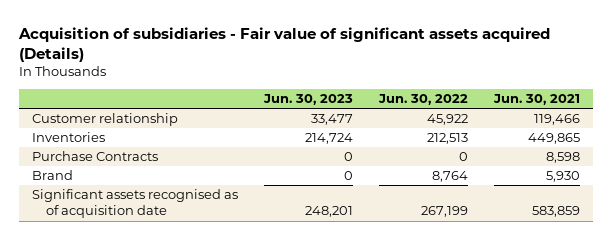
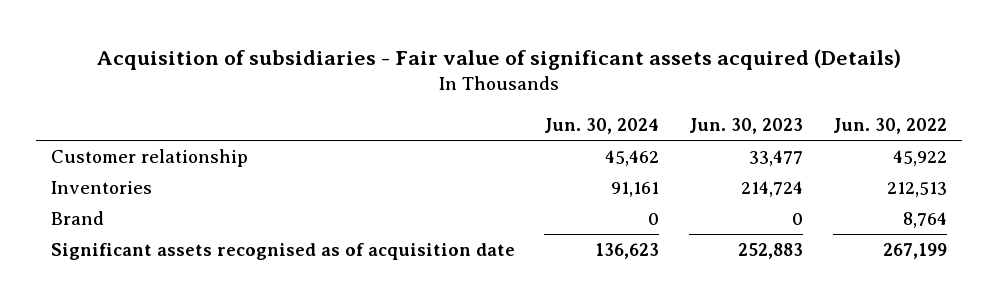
- | Jun. 30, 2023 | Jun. 30, 2022 | Jun. 30, 2021
+ | Jun. 30, 2024 | Jun. 30, 2023 | Jun. 30, 2022
- Purchase Contracts | 0 | 0 | 8,598
- Significant assets recognised as of acquisition date | 248,201 | 267,199 | 583,859
+ Significant assets recognised as of acquisition date | 136,623 | 252,883 | 267,199

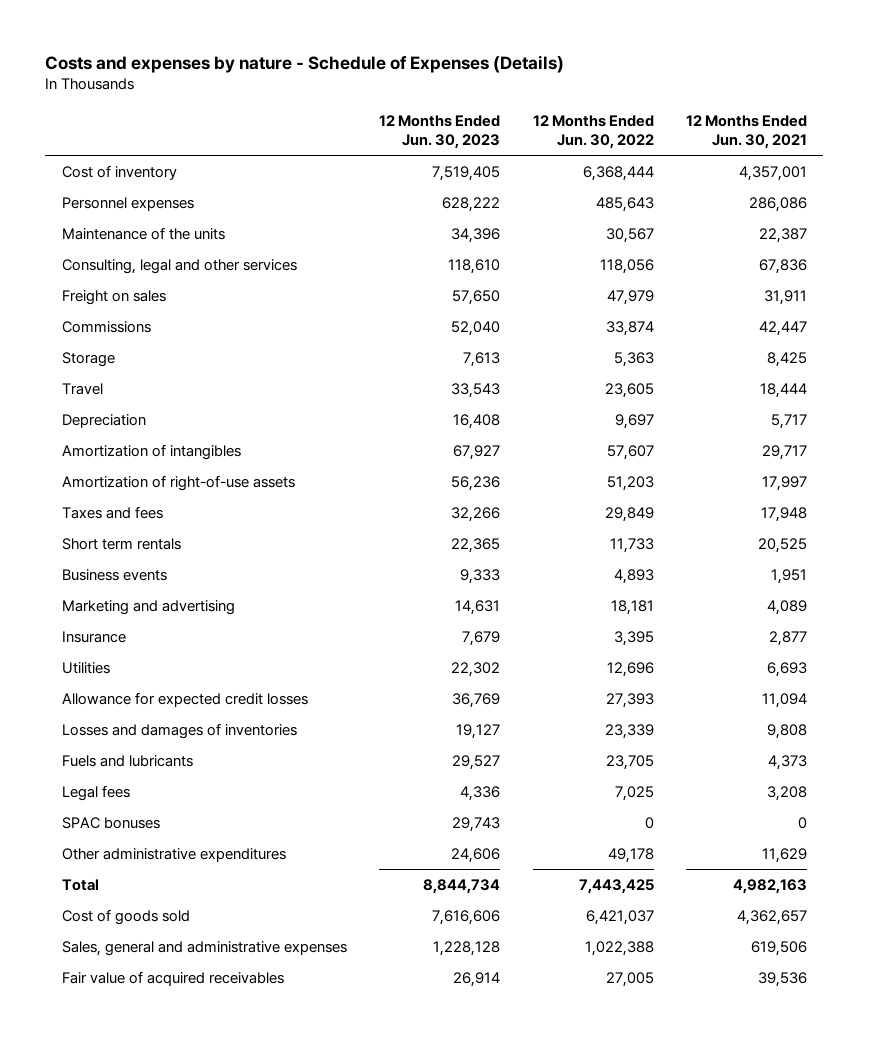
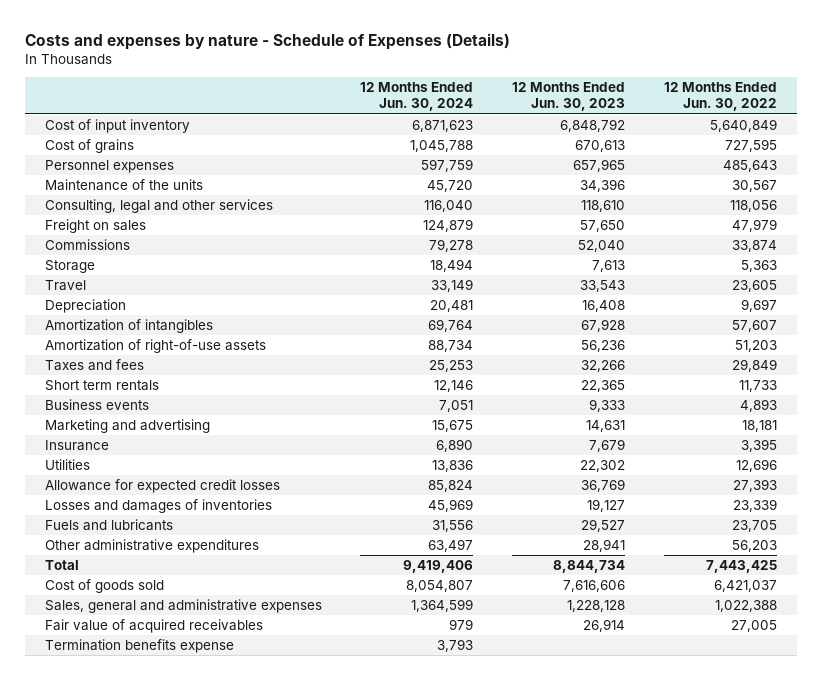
- | 12 Months Ended Jun. 30, 2023 | 12 Months Ended Jun. 30, 2022 | 12 Months Ended Jun. 30, 2021
+ | 12 Months Ended Jun. 30, 2024 | 12 Months Ended Jun. 30, 2023 | 12 Months Ended Jun. 30, 2022
- Cost of inventory | 7,519,405 | 6,368,444 | 4,357,001
- Personnel expenses | 628,222 | 485,643 | 286,086
+ Cost of input inventory | 6,871,623 | 6,848,792 | 5,640,849
+ Cost of grains | 1,045,788 | 670,613 | 727,595
+ Personnel expenses | 597,759 | 657,965 | 485,643
- Amortization of intangibles | 67,927 | 57,607 | 29,717
+ Amortization of intangibles | 69,764 | 67,928 | 57,607
- Legal fees | 4,336 | 7,025 | 3,208
- SPAC bonuses | 29,743 | 0 | 0
- Other administrative expenditures | 24,606 | 49,178 | 11,629
+ Other administrative expenditures | 63,497 | 28,941 | 56,203
+ Termination benefits expense | 3,793 | |

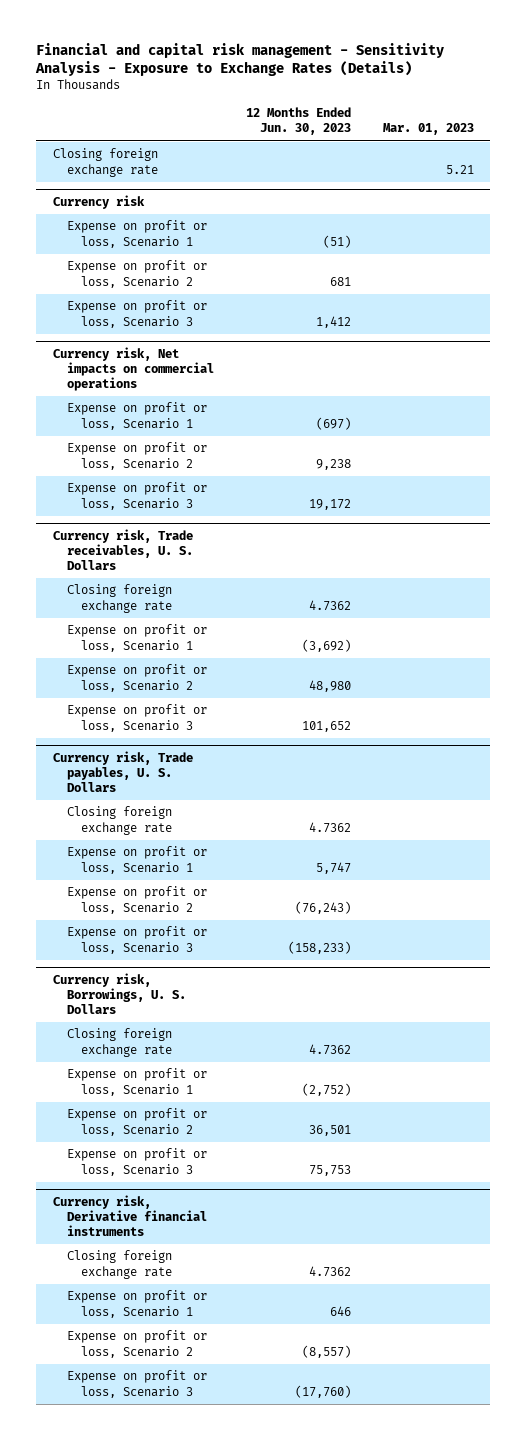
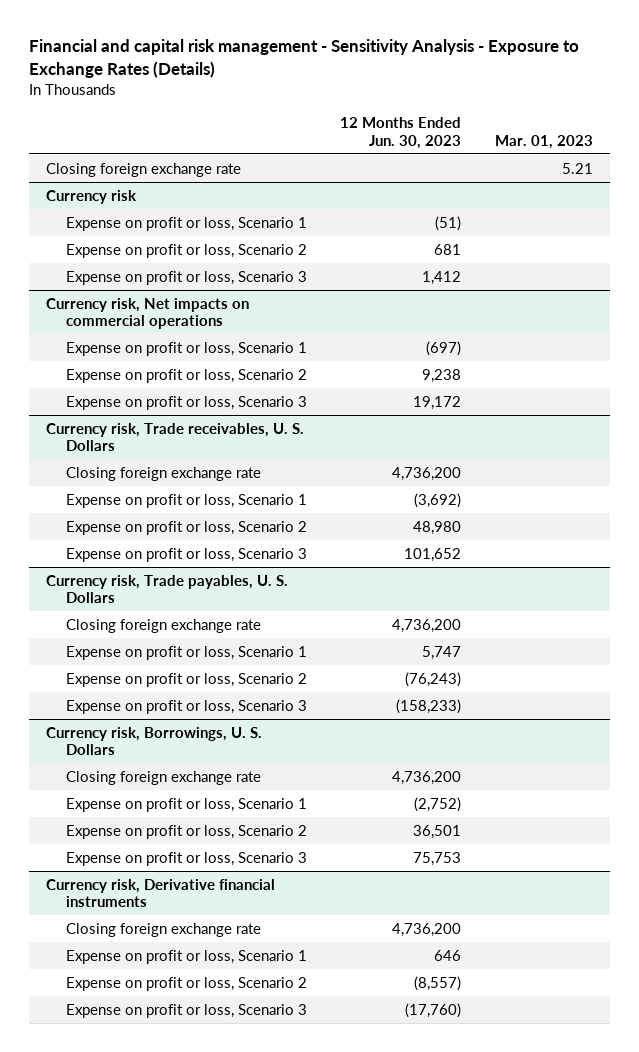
@ Currency risk, Trade receivables, U. S. Dollars
- Closing foreign exchange rate | 4.7362 |
+ Closing foreign exchange rate | 4,736,200 |
@ Currency risk, Trade payables, U. S. Dollars
- Closing foreign exchange rate | 4.7362 |
+ Closing foreign exchange rate | 4,736,200 |
@ Currency risk, Borrowings, U. S. Dollars
- Closing foreign exchange rate | 4.7362 |
+ Closing foreign exchange rate | 4,736,200 |
@ Currency risk, Derivative financial instruments
- Closing foreign exchange rate | 4.7362 |
+ Closing foreign exchange rate | 4,736,200 |

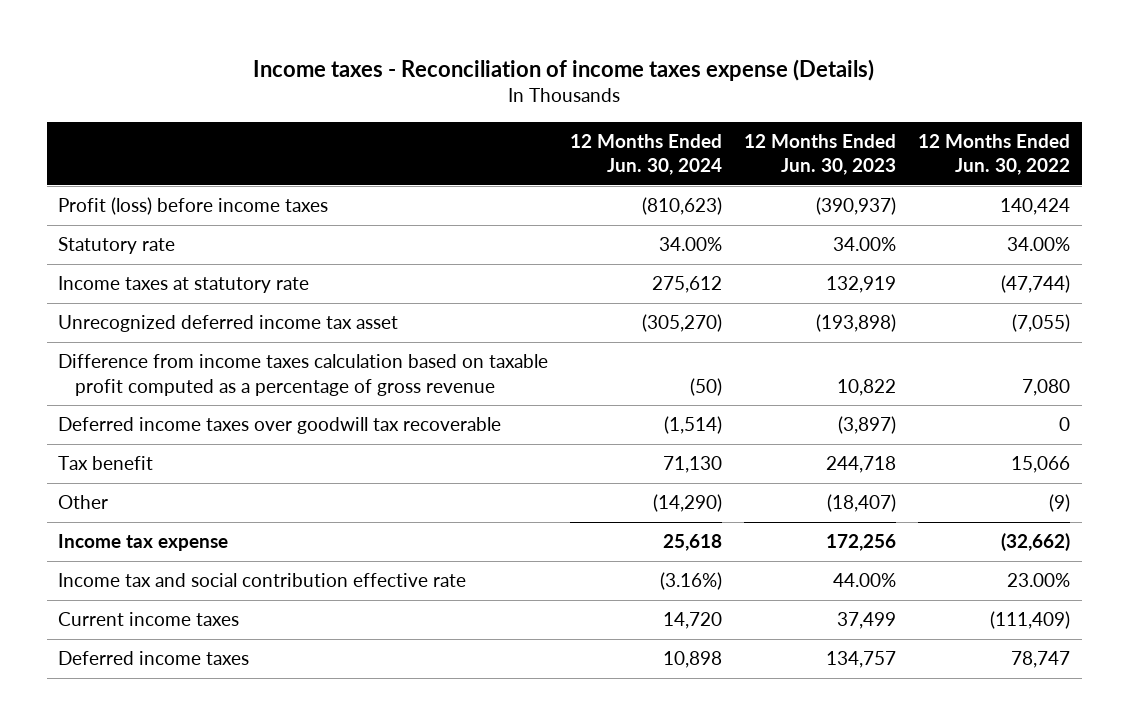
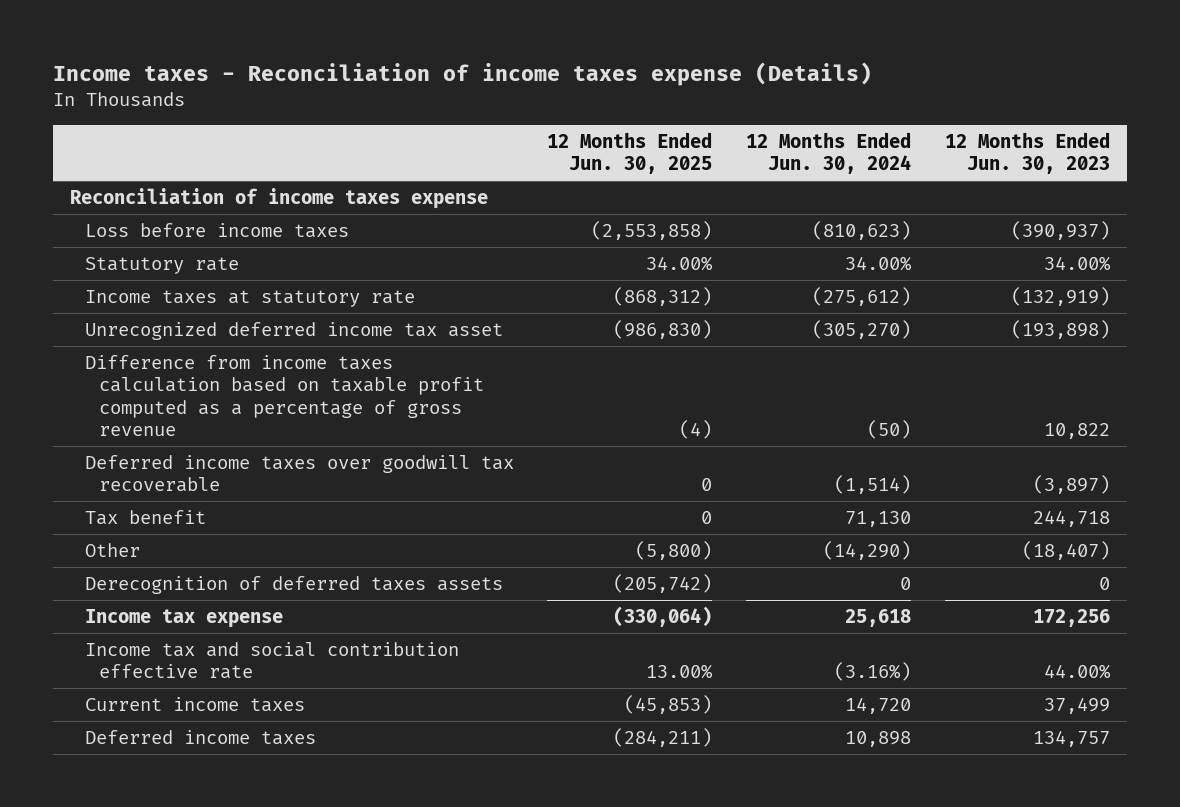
- | 12 Months Ended Jun. 30, 2024 | 12 Months Ended Jun. 30, 2023 | 12 Months Ended Jun. 30, 2022
+ | 12 Months Ended Jun. 30, 2025 | 12 Months Ended Jun. 30, 2024 | 12 Months Ended Jun. 30, 2023
- Profit (loss) before income taxes | (810,623) | (390,937) | 140,424
+ Reconciliation of income taxes expense
+ Loss before income taxes | (2,553,858) | (810,623) | (390,937)
- Income taxes at statutory rate | 275,612 | 132,919 | (47,744)
+ Income taxes at statutory rate | (868,312) | (275,612) | (132,919)
+ Derecognition of deferred taxes assets | (205,742) | 0 | 0

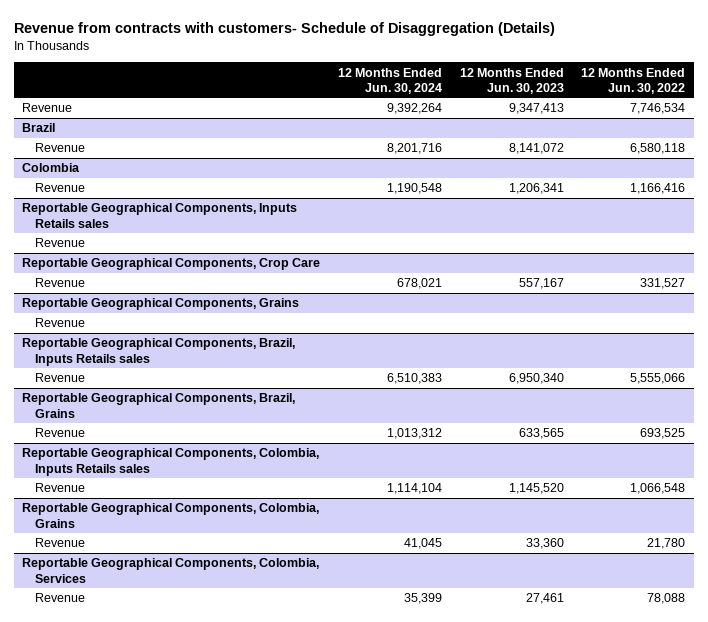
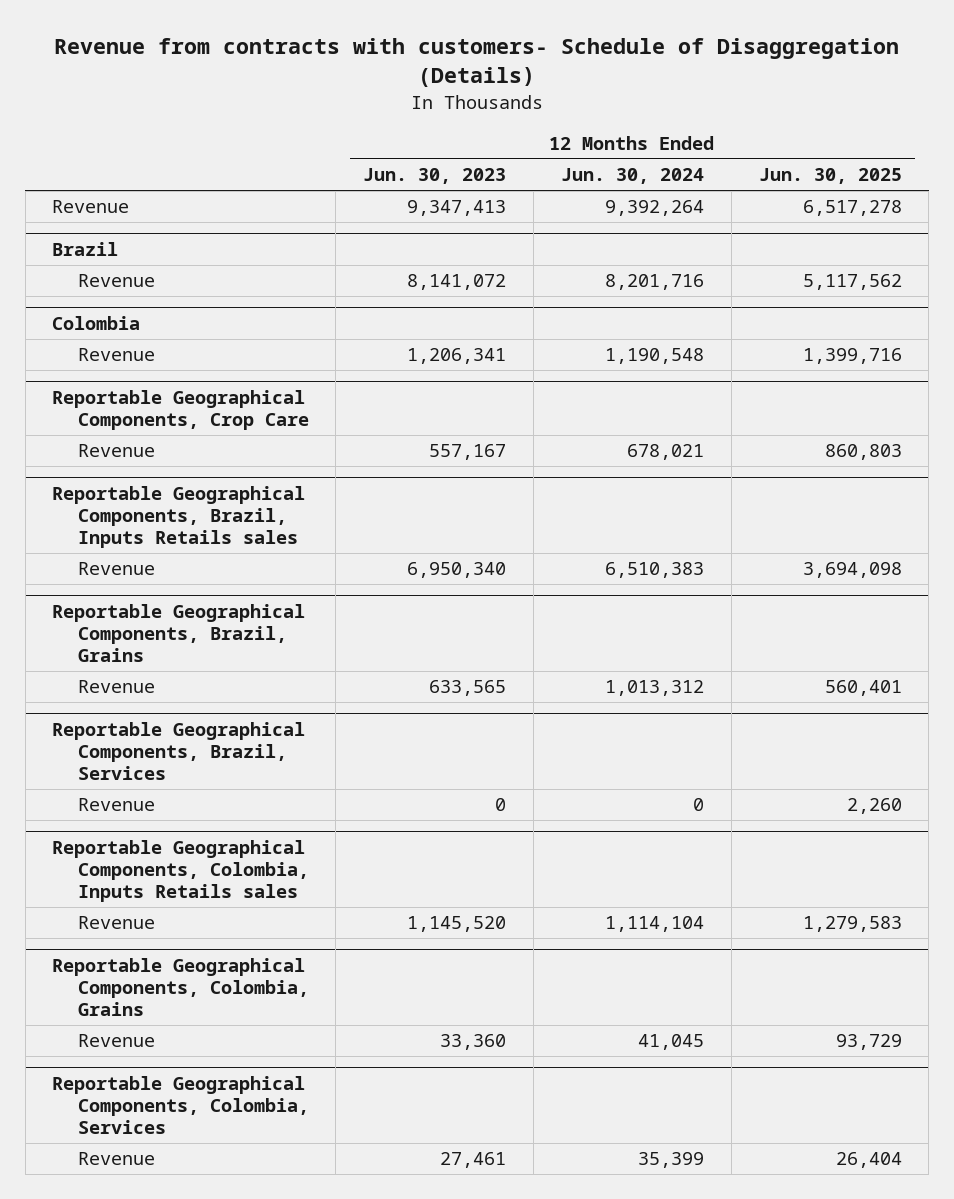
- | 12 Months Ended Jun. 30, 2024 | 12 Months Ended Jun. 30, 2023 | 12 Months Ended Jun. 30, 2022
+ | 12 Months Ended Jun. 30, 2023 | 12 Months Ended Jun. 30, 2024 | 12 Months Ended Jun. 30, 2025
- Reportable Geographical Components, Inputs Retails sales
- Revenue
- Reportable Geographical Components, Grains
- Revenue
+ Reportable Geographical Components, Brazil, Services
+ Revenue | 0 | 0 | 2,260

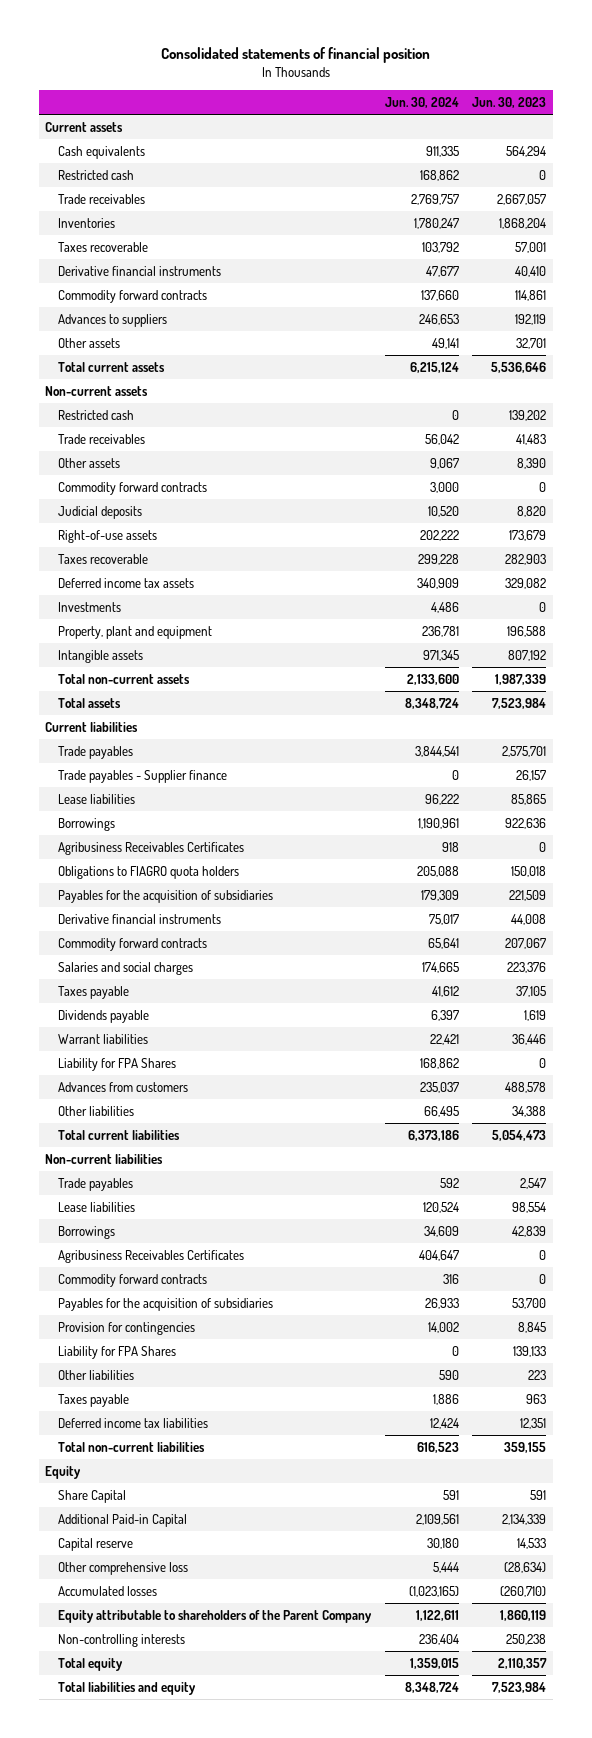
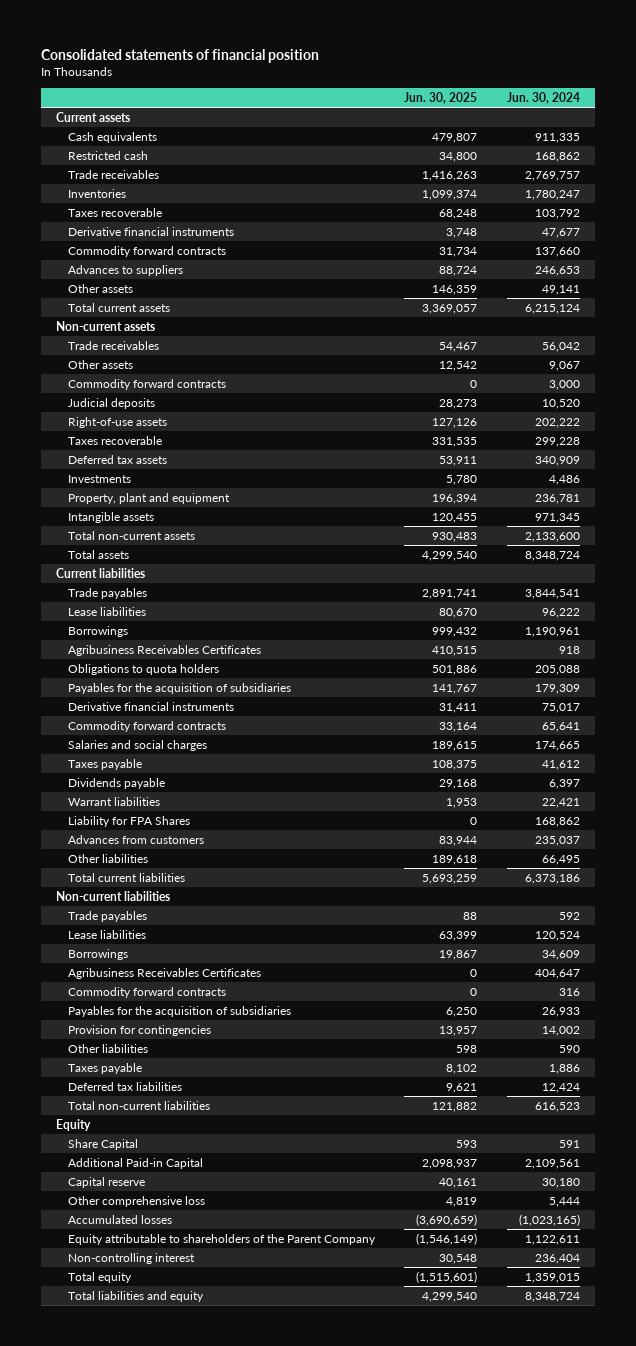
- | Jun. 30, 2024 | Jun. 30, 2023
+ | Jun. 30, 2025 | Jun. 30, 2024
- Restricted cash | 0 | 139,202
- Deferred income tax assets | 340,909 | 329,082
+ Deferred tax assets | 53,911 | 340,909
- Trade payables - Supplier finance | 0 | 26,157
- Obligations to FIAGRO quota holders | 205,088 | 150,018
+ Obligations to quota holders | 501,886 | 205,088
- Liability for FPA Shares | 0 | 139,133
- Deferred income tax liabilities | 12,424 | 12,351
+ Deferred tax liabilities | 9,621 | 12,424
- Non-controlling interests | 236,404 | 250,238
+ Non-controlling interest | 30,548 | 236,404

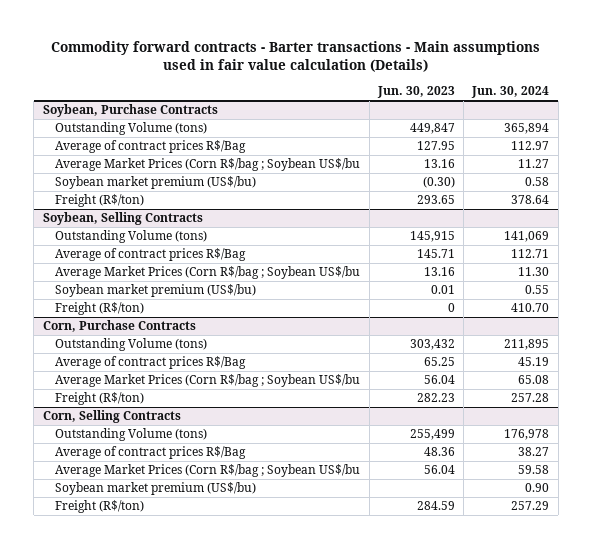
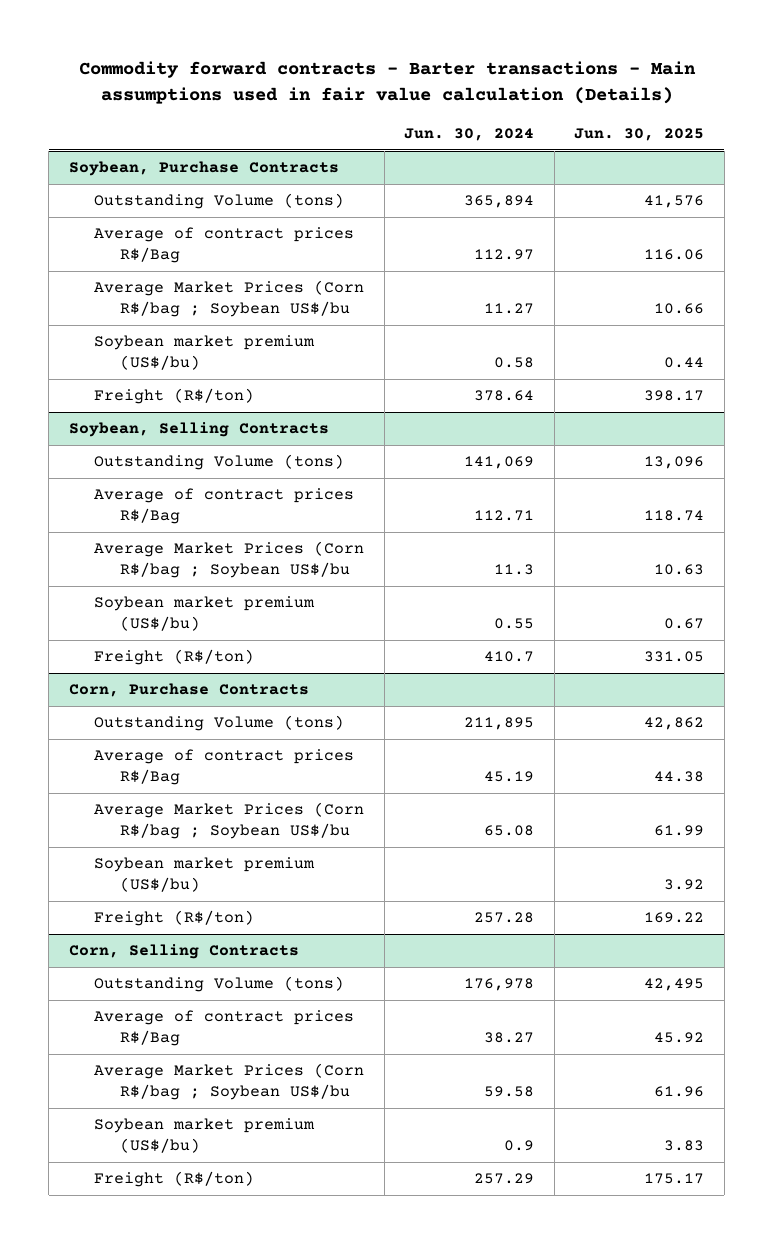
- | Jun. 30, 2023 | Jun. 30, 2024
+ | Jun. 30, 2024 | Jun. 30, 2025
@ Soybean, Selling Contracts
- Average Market Prices (Corn R$/bag ; Soybean US$/bu | 13.16 | 11.30
+ Average Market Prices (Corn R$/bag ; Soybean US$/bu | 11.3 | 10.63
- Freight (R$/ton) | 0 | 410.70
+ Freight (R$/ton) | 410.7 | 331.05
@ Corn, Purchase Contracts
+ Soybean market premium (US$/bu) | | 3.92
@ Corn, Selling Contracts
- Soybean market premium (US$/bu) | | 0.90
+ Soybean market premium (US$/bu) | 0.9 | 3.83

